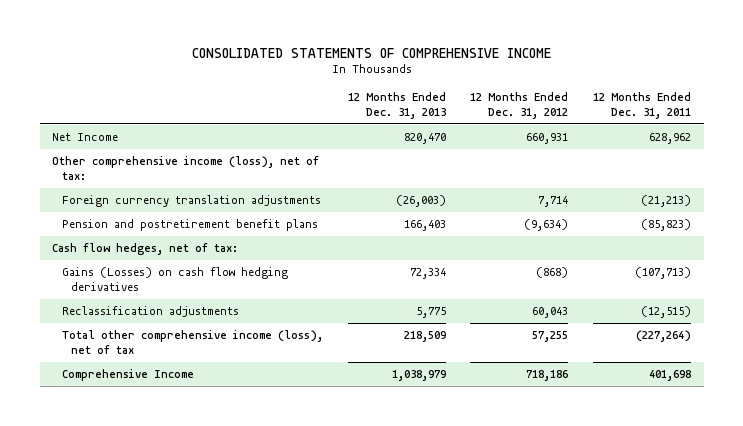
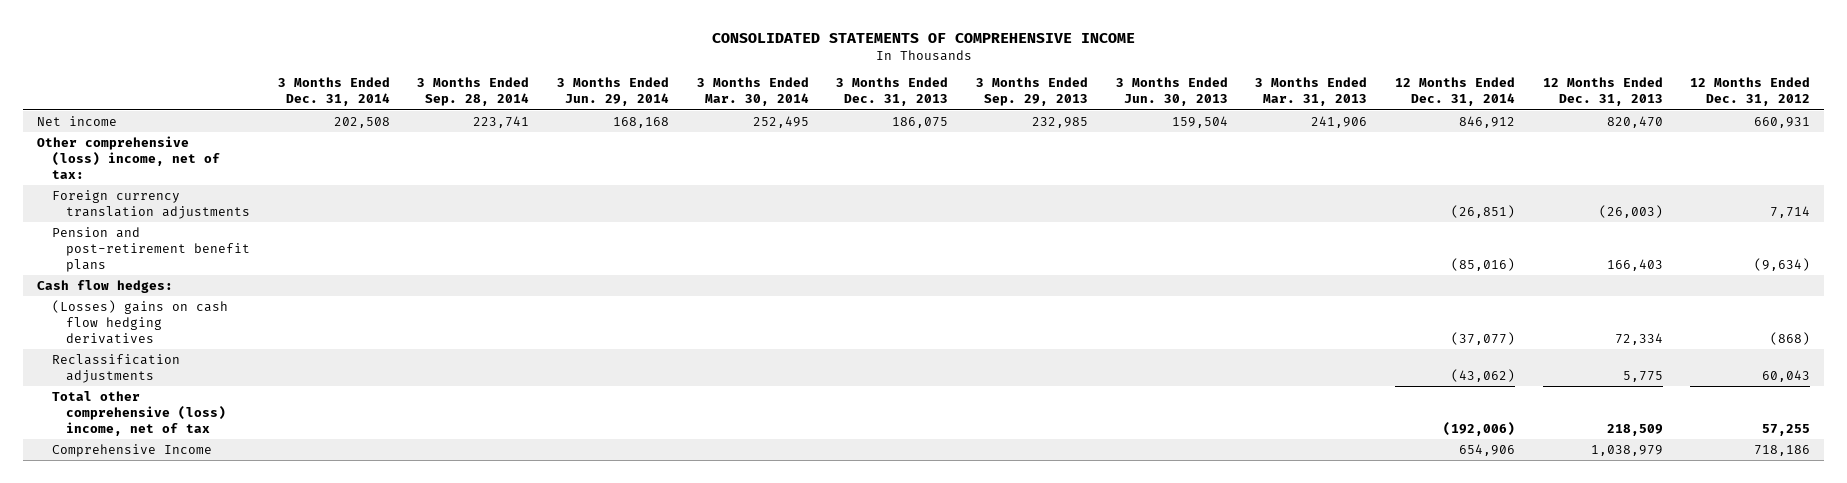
- | 12 Months Ended Dec. 31, 2013 | 12 Months Ended Dec. 31, 2012 | 12 Months Ended Dec. 31, 2011
+ | 3 Months Ended Dec. 31, 2014 | 3 Months Ended Sep. 28, 2014 | 3 Months Ended Jun. 29, 2014 | 3 Months Ended Mar. 30, 2014 | 3 Months Ended Dec. 31, 2013 | 3 Months Ended Sep. 29, 2013 | 3 Months Ended Jun. 30, 2013 | 3 Months Ended Mar. 31, 2013 | 12 Months Ended Dec. 31, 2014 | 12 Months Ended Dec. 31, 2013 | 12 Months Ended Dec. 31, 2012
- Net Income | 820,470 | 660,931 | 628,962
- Other comprehensive income (loss), net of tax:
+ Net income | 202,508 | 223,741 | 168,168 | 252,495 | 186,075 | 232,985 | 159,504 | 241,906 | 846,912 | 820,470 | 660,931
+ Other comprehensive (loss) income, net of tax:
- Pension and postretirement benefit plans | 166,403 | (9,634) | (85,823)
- Cash flow hedges, net of tax:
- Gains (Losses) on cash flow hedging derivatives | 72,334 | (868) | (107,713)
+ Pension and post-retirement benefit plans | | | | | | | | | (85,016) | 166,403 | (9,634)
+ Cash flow hedges:
+ (Losses) gains on cash flow hedging derivatives | | | | | | | | | (37,077) | 72,334 | (868)
- Total other comprehensive income (loss), net of tax | 218,509 | 57,255 | (227,264)
+ Total other comprehensive (loss) income, net of tax | | | | | | | | | (192,006) | 218,509 | 57,255

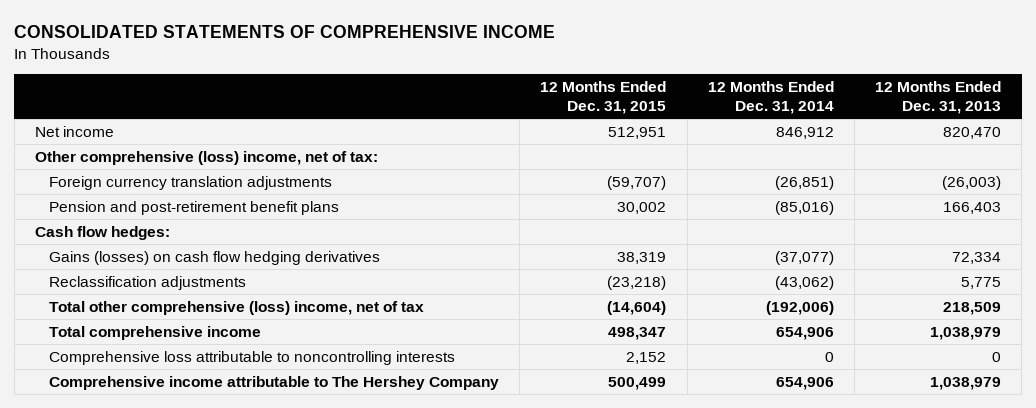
- | 3 Months Ended Dec. 31, 2014 | 3 Months Ended Sep. 28, 2014 | 3 Months Ended Jun. 29, 2014 | 3 Months Ended Mar. 30, 2014 | 3 Months Ended Dec. 31, 2013 | 3 Months Ended Sep. 29, 2013 | 3 Months Ended Jun. 30, 2013 | 3 Months Ended Mar. 31, 2013 | 12 Months Ended Dec. 31, 2014 | 12 Months Ended Dec. 31, 2013 | 12 Months Ended Dec. 31, 2012
+ | 12 Months Ended Dec. 31, 2015 | 12 Months Ended Dec. 31, 2014 | 12 Months Ended Dec. 31, 2013
- (Losses) gains on cash flow hedging derivatives | | | | | | | | | (37,077) | 72,334 | (868)
+ Gains (losses) on cash flow hedging derivatives | 38,319 | (37,077) | 72,334
- Comprehensive Income | | | | | | | | | 654,906 | 1,038,979 | 718,186
+ Total comprehensive income | 498,347 | 654,906 | 1,038,979
+ Comprehensive loss attributable to noncontrolling interests | 2,152 | 0 | 0
+ Comprehensive income attributable to The Hershey Company | 500,499 | 654,906 | 1,038,979

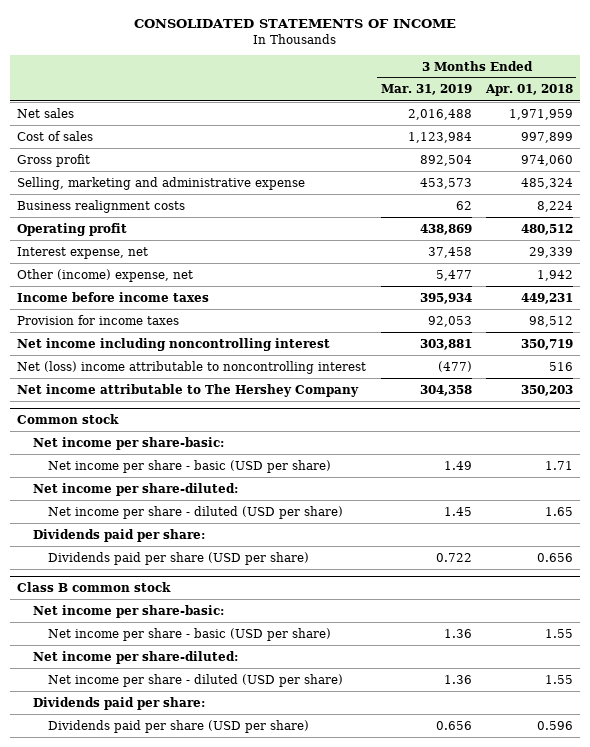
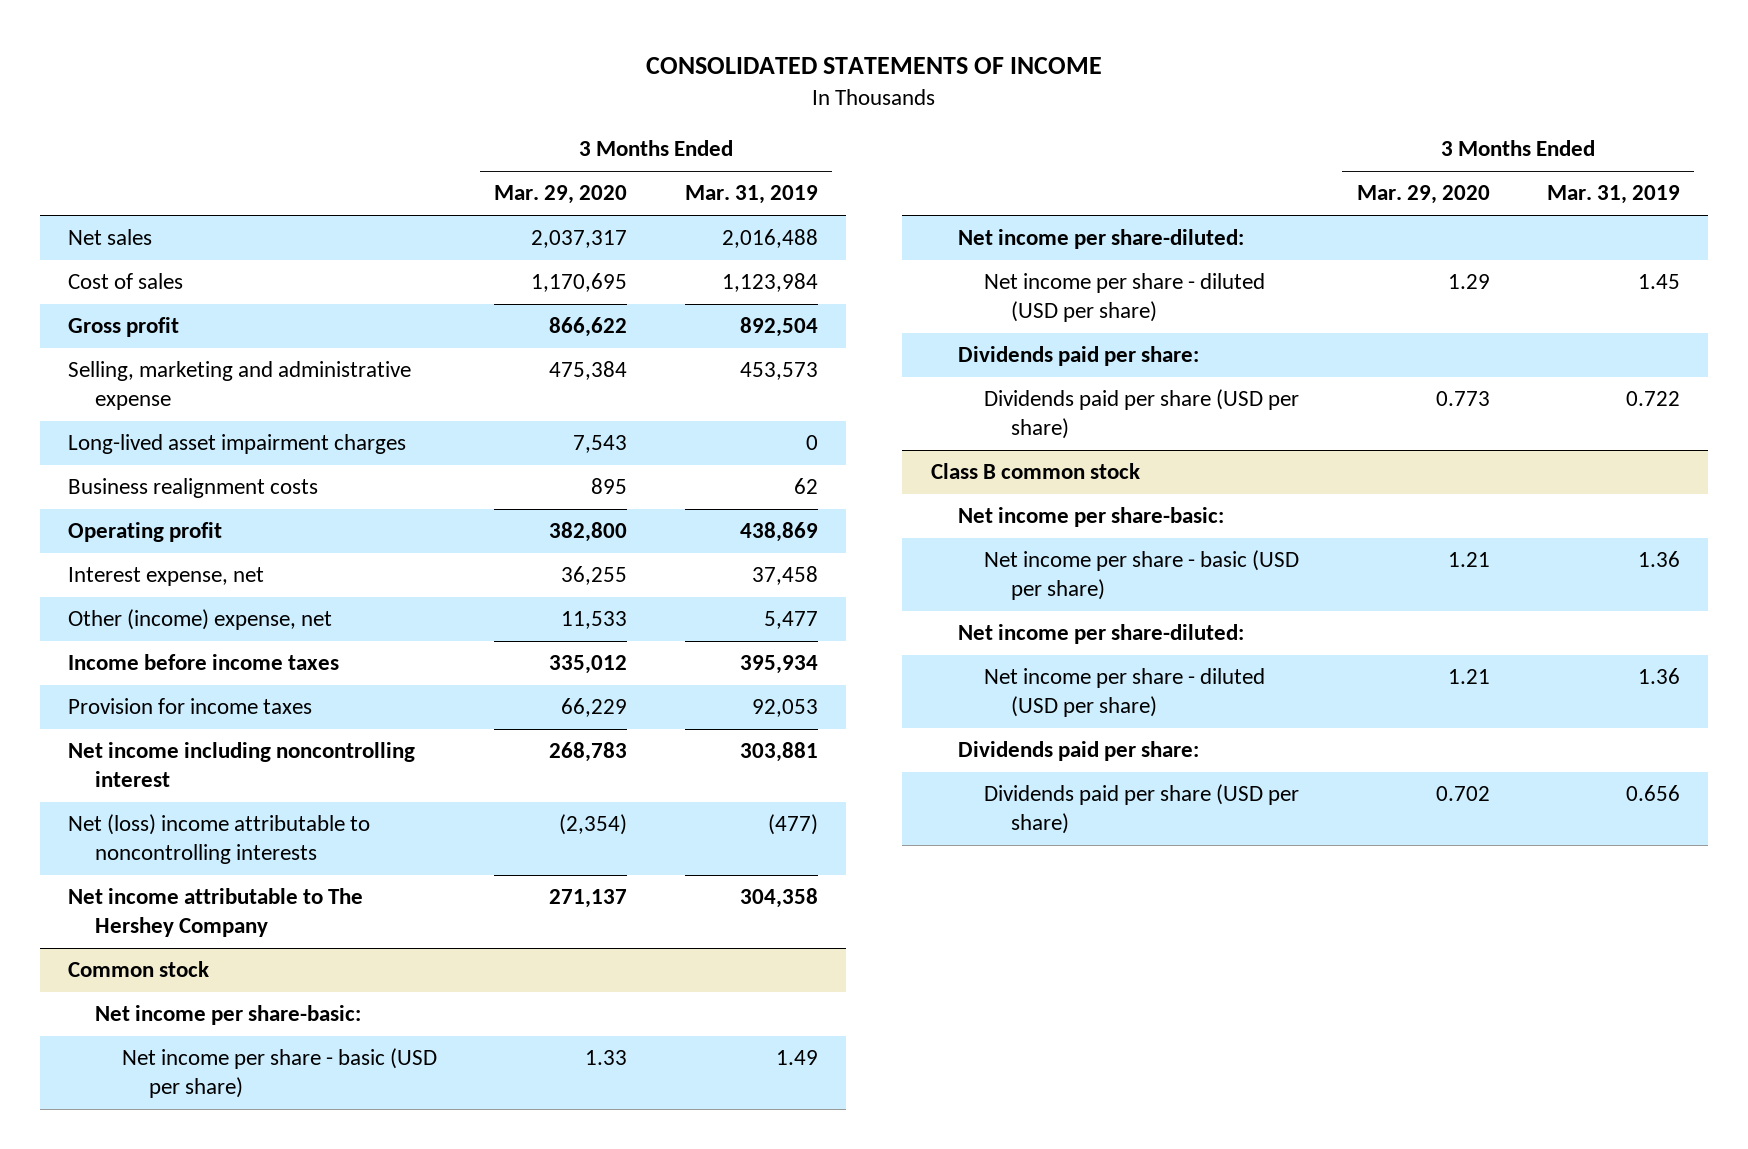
- | 3 Months Ended Mar. 31, 2019 | 3 Months Ended Apr. 01, 2018
+ | 3 Months Ended Mar. 29, 2020 | 3 Months Ended Mar. 31, 2019
+ Long-lived asset impairment charges | 7,543 | 0
- Net (loss) income attributable to noncontrolling interest | (477) | 516
+ Net (loss) income attributable to noncontrolling interests | (2,354) | (477)

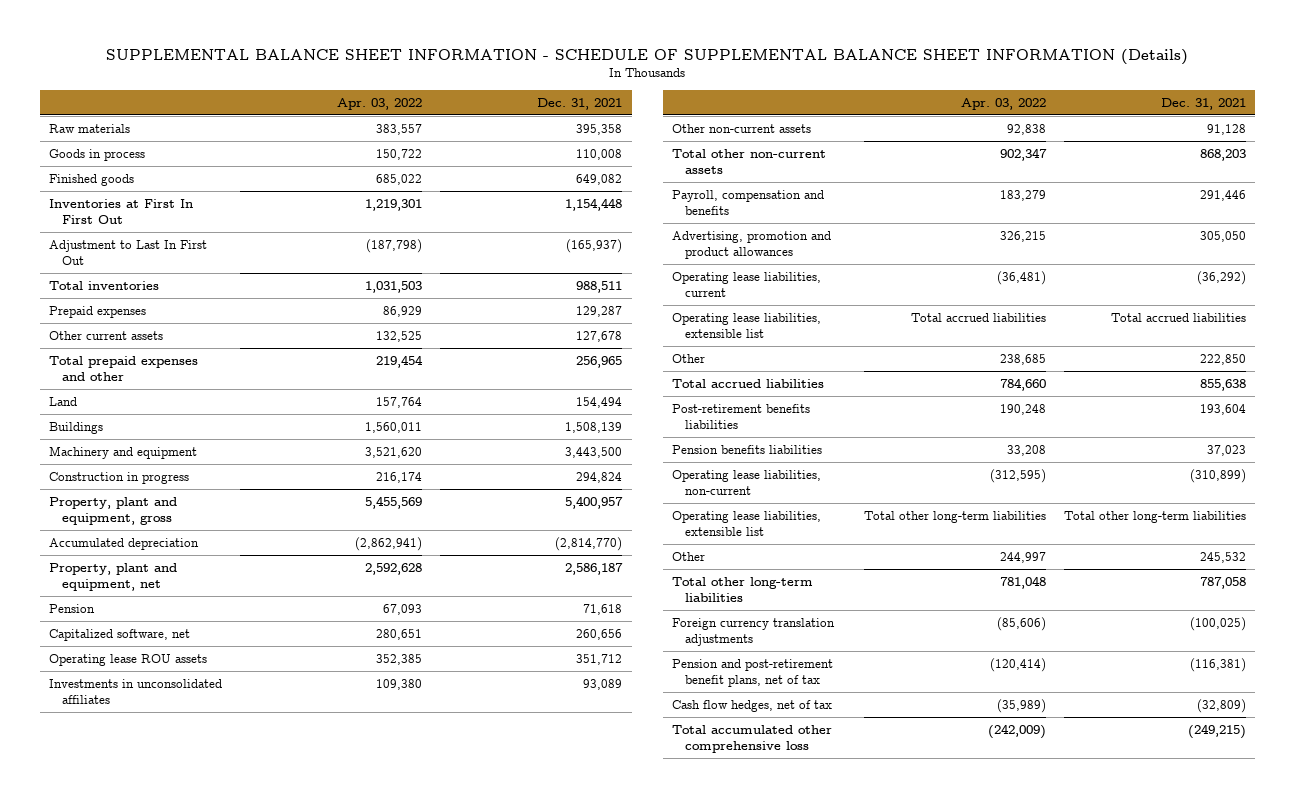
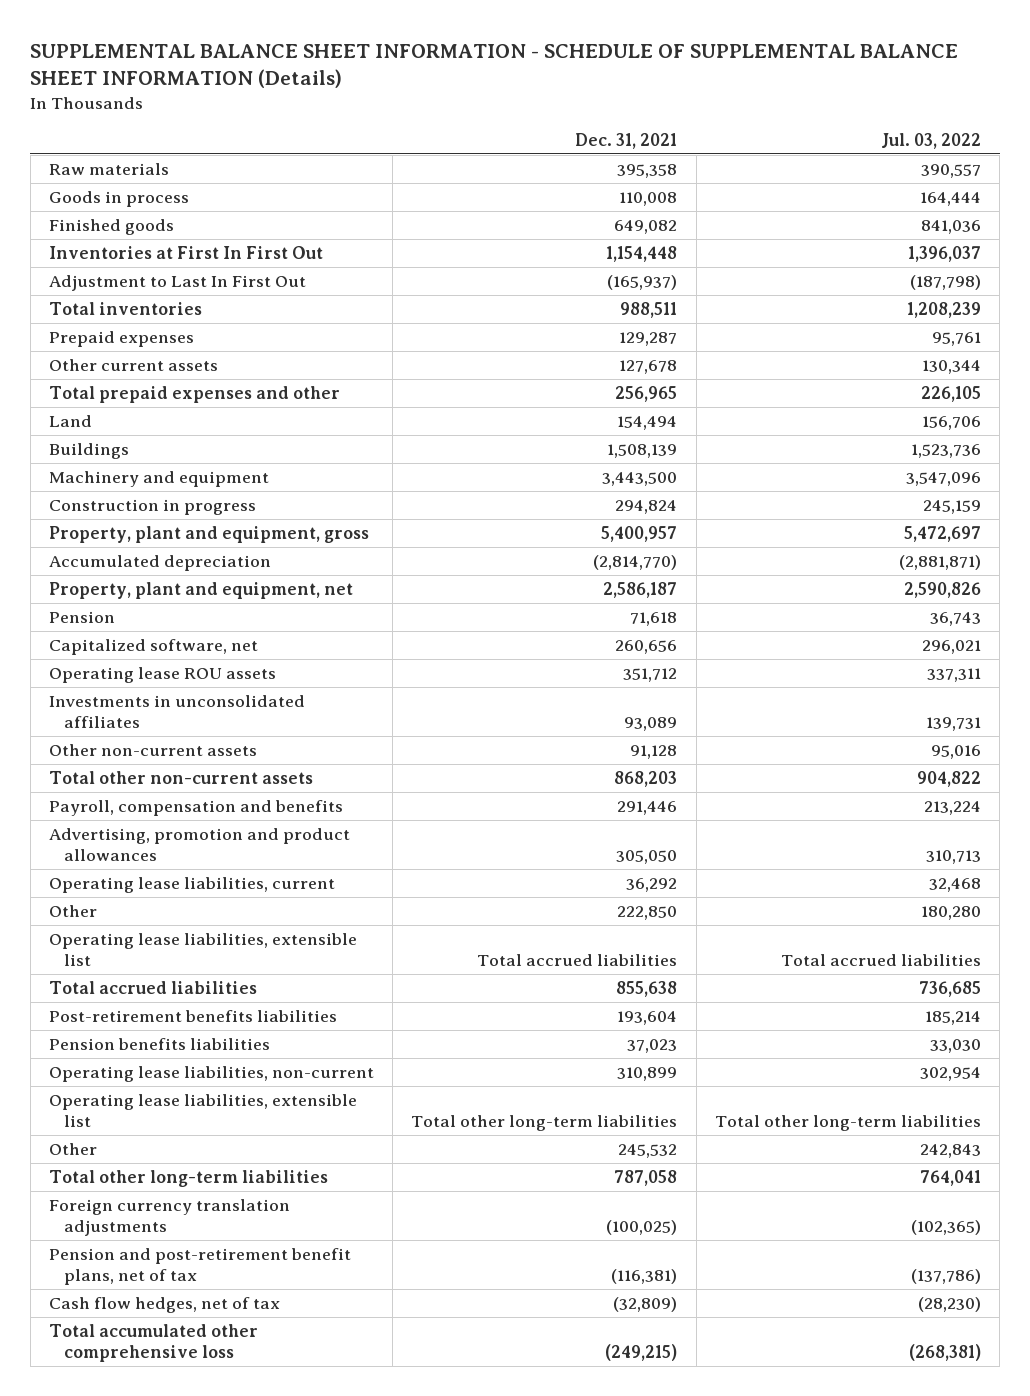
- | Apr. 03, 2022 | Dec. 31, 2021
+ | Dec. 31, 2021 | Jul. 03, 2022
- Operating lease liabilities, current | (36,481) | (36,292)
+ Operating lease liabilities, current | 36,292 | 32,468
moved down: Operating lease liabilities, extensible list | Total accrued liabilities | Total accrued liabilities
- Operating lease liabilities, non-current | (312,595) | (310,899)
+ Operating lease liabilities, non-current | 310,899 | 302,954

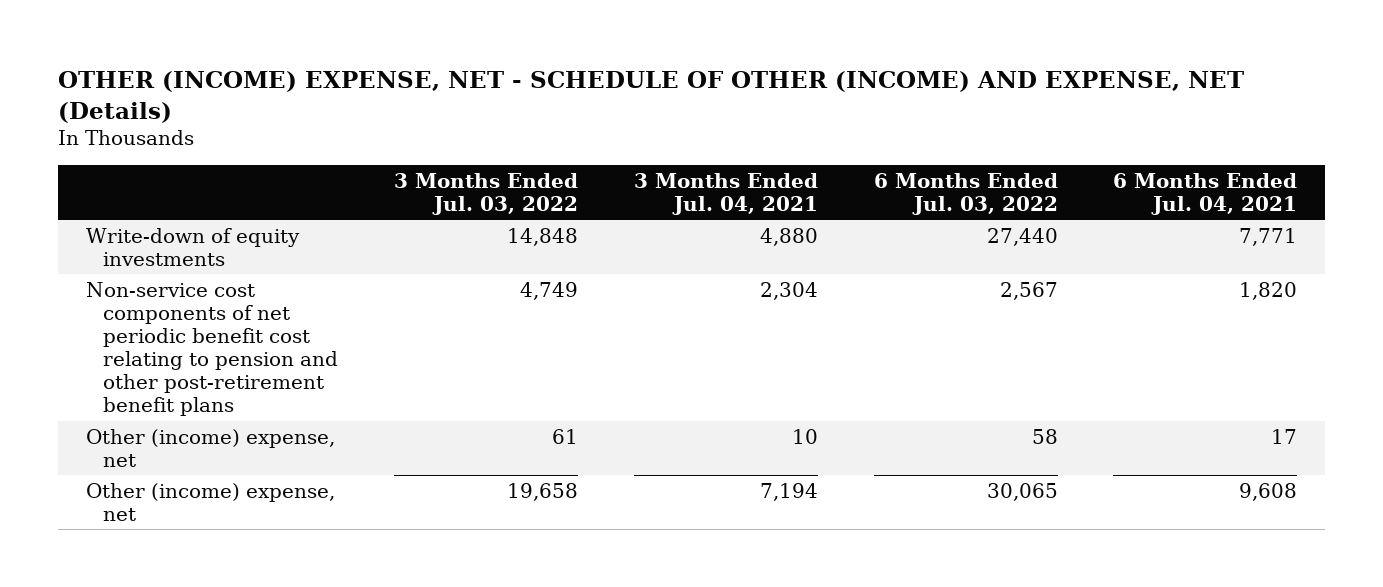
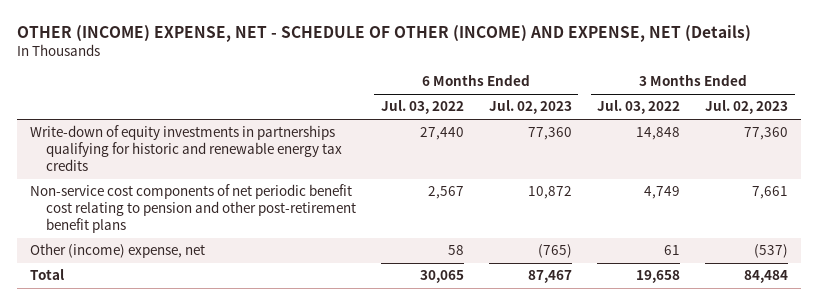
- | 3 Months Ended Jul. 03, 2022 | 3 Months Ended Jul. 04, 2021 | 6 Months Ended Jul. 03, 2022 | 6 Months Ended Jul. 04, 2021
+ | 6 Months Ended Jul. 03, 2022 | 6 Months Ended Jul. 02, 2023 | 3 Months Ended Jul. 03, 2022 | 3 Months Ended Jul. 02, 2023
- Write-down of equity investments | 14,848 | 4,880 | 27,440 | 7,771
+ Write-down of equity investments in partnerships qualifying for historic and renewable energy tax credits | 27,440 | 77,360 | 14,848 | 77,360
- Other (income) expense, net | 19,658 | 7,194 | 30,065 | 9,608
+ Total | 30,065 | 87,467 | 19,658 | 84,484

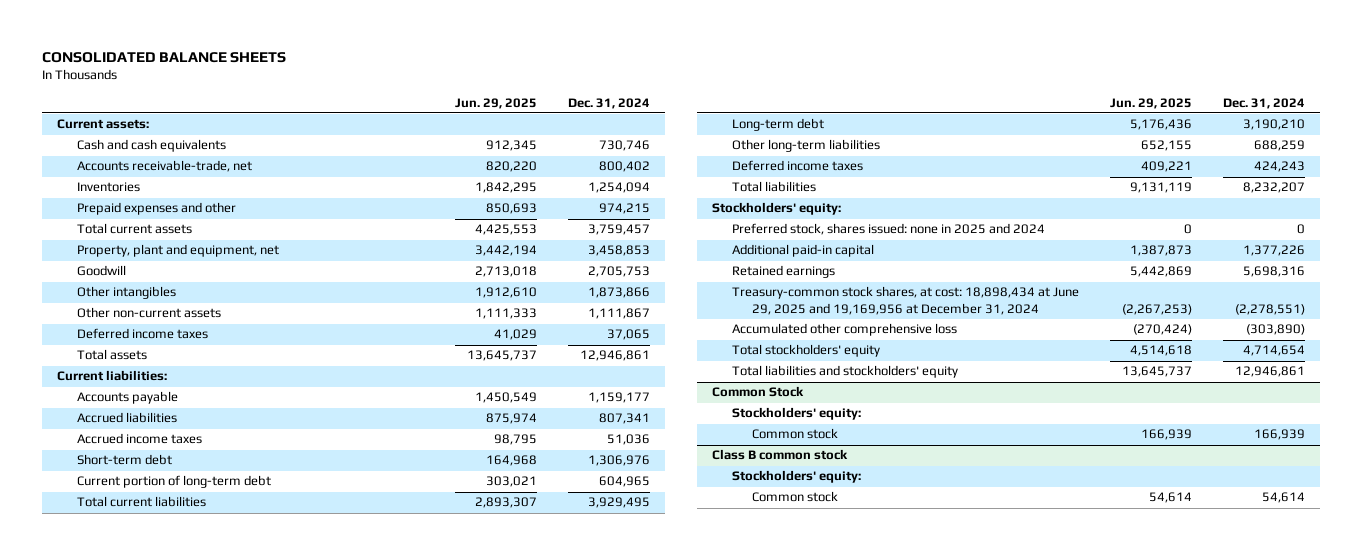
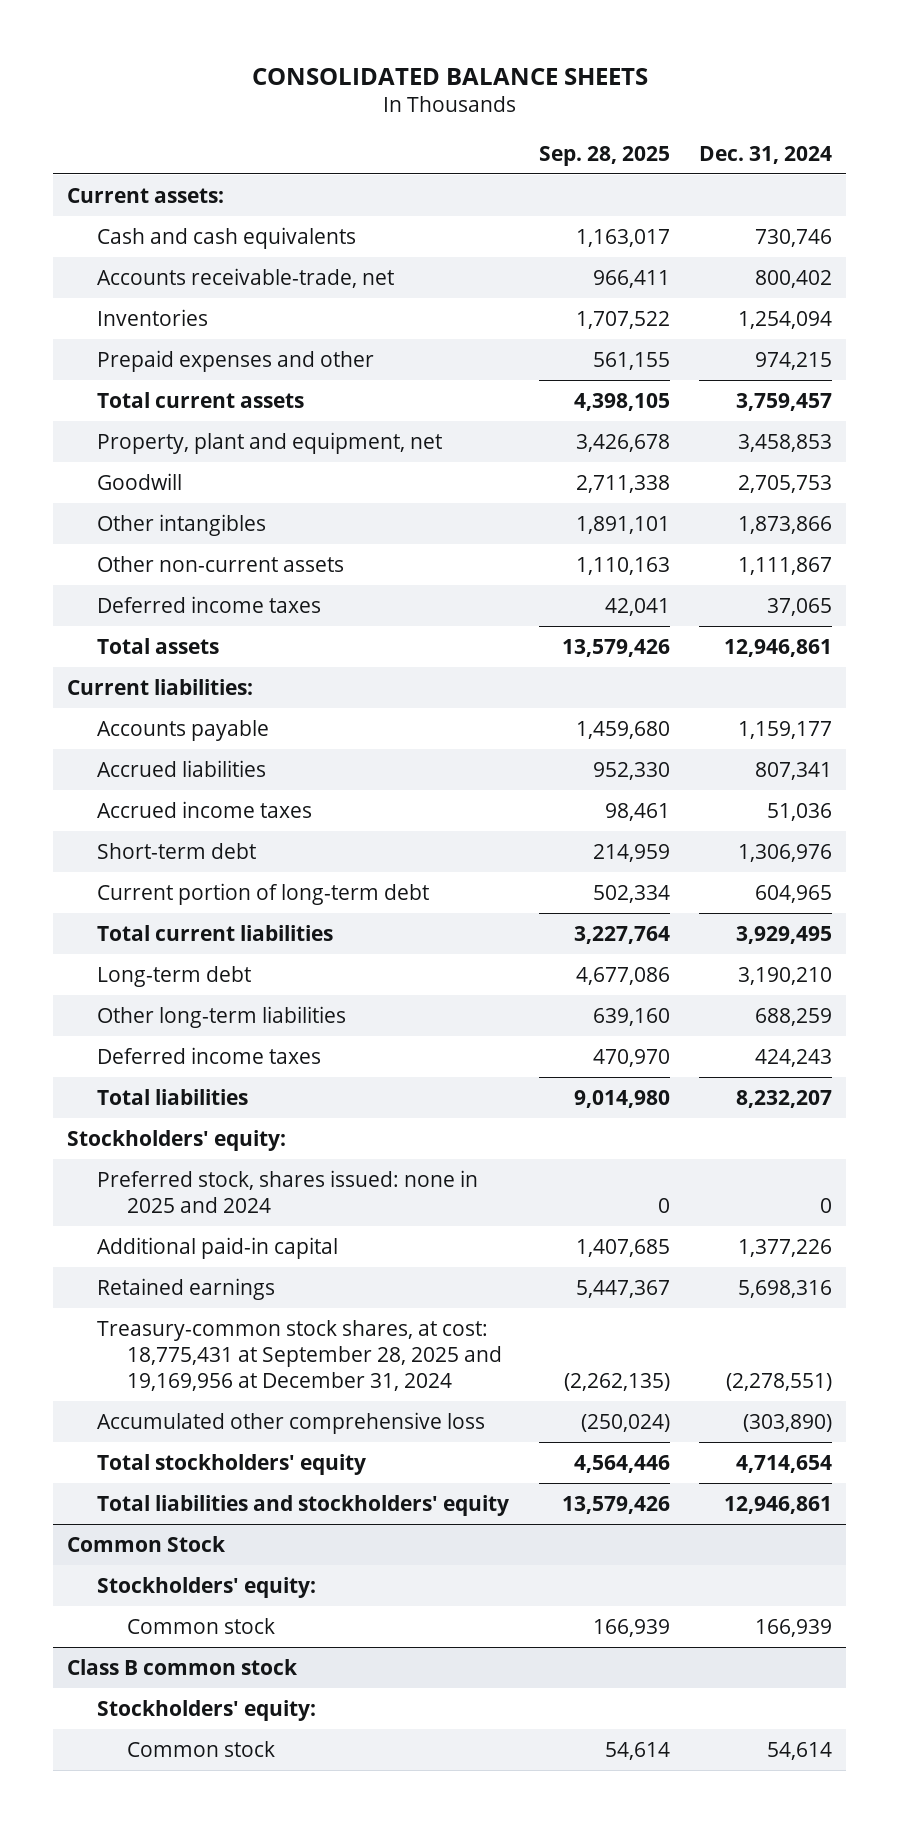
- | Jun. 29, 2025 | Dec. 31, 2024
+ | Sep. 28, 2025 | Dec. 31, 2024
- Treasury-common stock shares, at cost: 18,898,434 at June 29, 2025 and 19,169,956 at December 31, 2024 | (2,267,253) | (2,278,551)
+ Treasury-common stock shares, at cost: 18,775,431 at September 28, 2025 and 19,169,956 at December 31, 2024 | (2,262,135) | (2,278,551)

